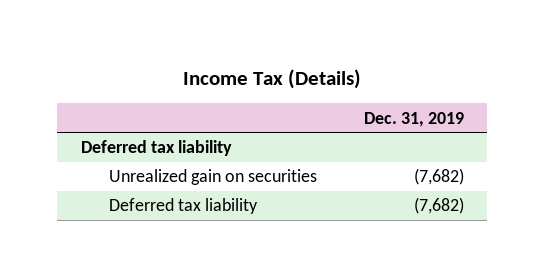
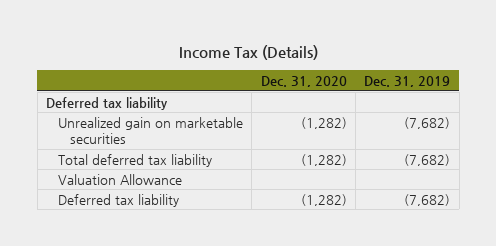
- | Dec. 31, 2019
+ | Dec. 31, 2020 | Dec. 31, 2019
- Unrealized gain on securities | (7,682)
+ Unrealized gain on marketable securities | (1,282) | (7,682)
+ Total deferred tax liability | (1,282) | (7,682)
+ Valuation Allowance

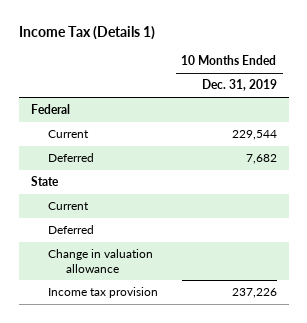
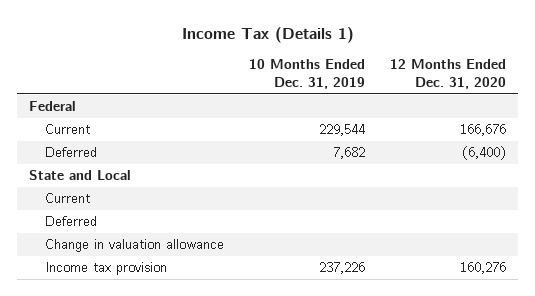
- | 10 Months Ended Dec. 31, 2019
+ | 10 Months Ended Dec. 31, 2019 | 12 Months Ended Dec. 31, 2020
- State
+ State and Local

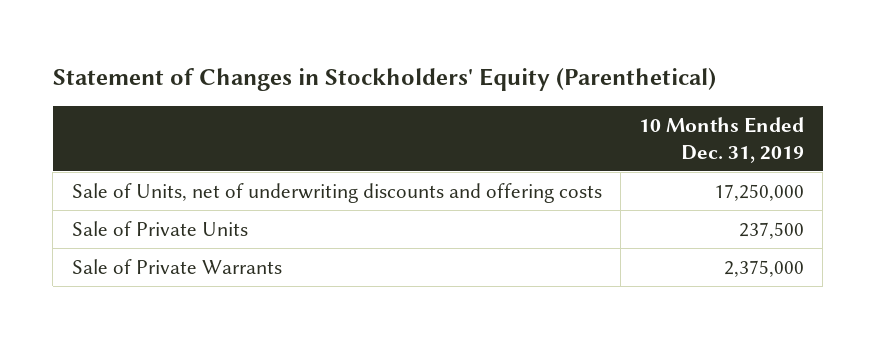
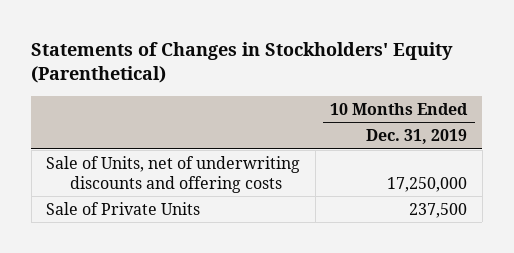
- Statement of Changes in Stockholders' Equity (Parenthetical)
+ Statements of Changes in Stockholders' Equity (Parenthetical)
- Sale of Private Warrants | 2,375,000

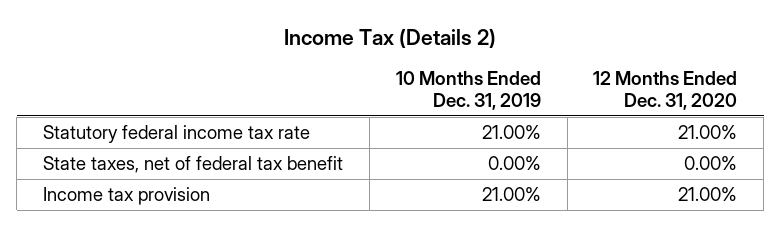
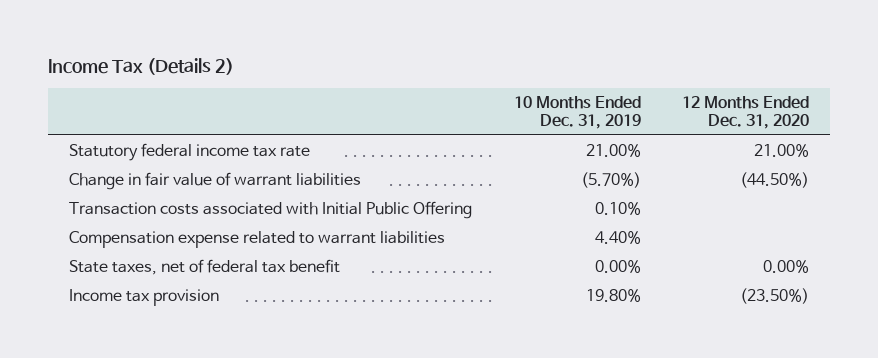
+ Change in fair value of warrant liabilities | (5.70%) | (44.50%)
+ Transaction costs associated with Initial Public Offering | 0.10% |
+ Compensation expense related to warrant liabilities | 4.40% |
- Income tax provision | 21.00% | 21.00%
+ Income tax provision | 19.80% | (23.50%)

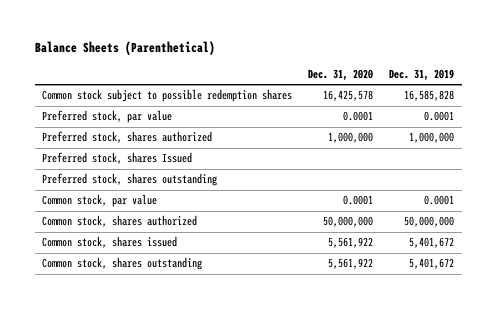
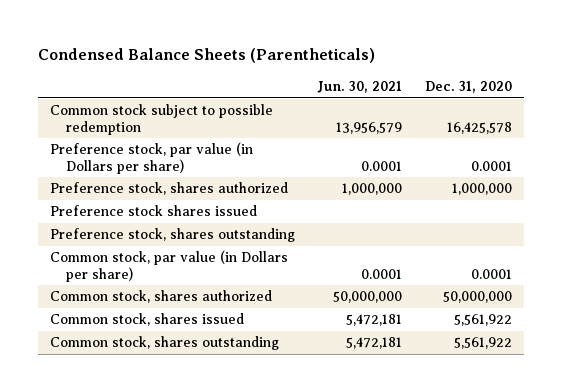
- Balance Sheets (Parenthetical)
+ Condensed Balance Sheets (Parentheticals)
- | Dec. 31, 2020 | Dec. 31, 2019
+ | Jun. 30, 2021 | Dec. 31, 2020
- Common stock subject to possible redemption shares | 16,425,578 | 16,585,828
- Preferred stock, par value | 0.0001 | 0.0001
- Preferred stock, shares authorized | 1,000,000 | 1,000,000
- Preferred stock, shares Issued
- Preferred stock, shares outstanding
- Common stock, par value | 0.0001 | 0.0001
+ Common stock subject to possible redemption | 13,956,579 | 16,425,578
+ Preference stock, par value (in Dollars per share) | 0.0001 | 0.0001
+ Preference stock, shares authorized | 1,000,000 | 1,000,000
+ Preference stock shares issued
+ Preference stock, shares outstanding
+ Common stock, par value (in Dollars per share) | 0.0001 | 0.0001

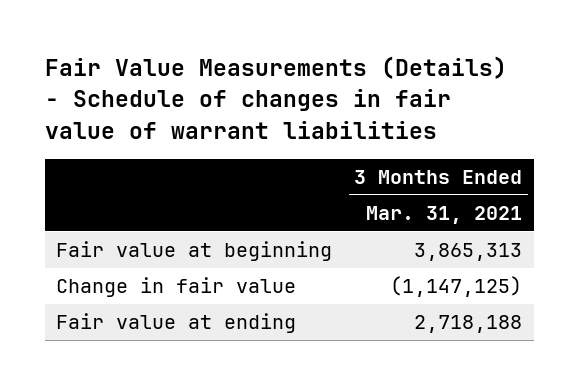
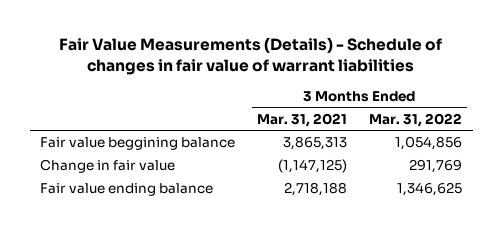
- | 3 Months Ended Mar. 31, 2021
+ | 3 Months Ended Mar. 31, 2021 | 3 Months Ended Mar. 31, 2022
- Fair value at beginning | 3,865,313
+ Fair value beggining balance | 3,865,313 | 1,054,856
- Fair value at ending | 2,718,188
+ Fair value ending balance | 2,718,188 | 1,346,625

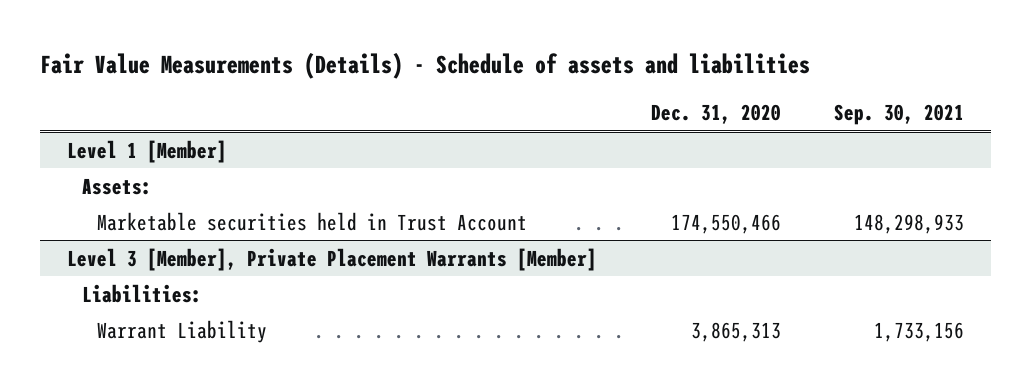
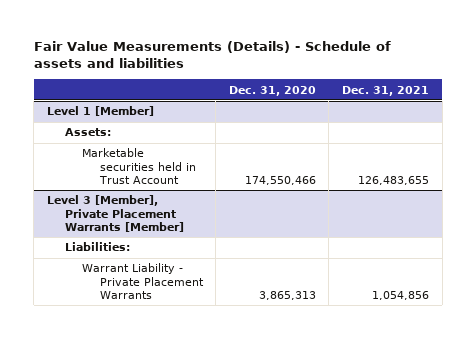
- | Dec. 31, 2020 | Sep. 30, 2021
+ | Dec. 31, 2020 | Dec. 31, 2021
@ Level 3 [Member], Private Placement Warrants [Member]
- Warrant Liability | 3,865,313 | 1,733,156
+ Warrant Liability - Private Placement Warrants | 3,865,313 | 1,054,856

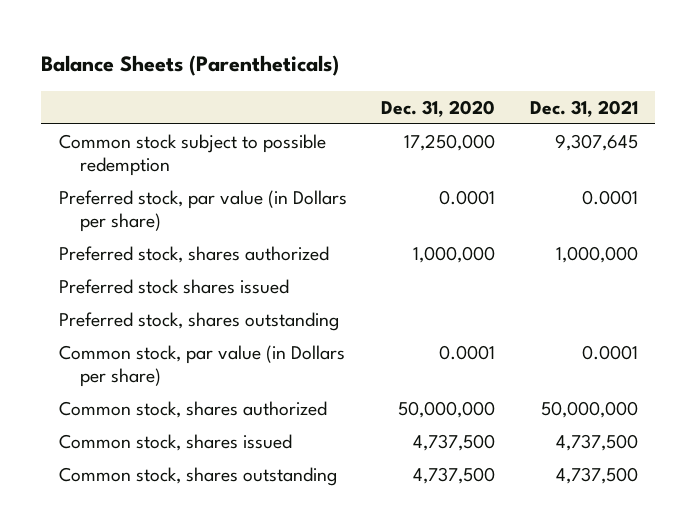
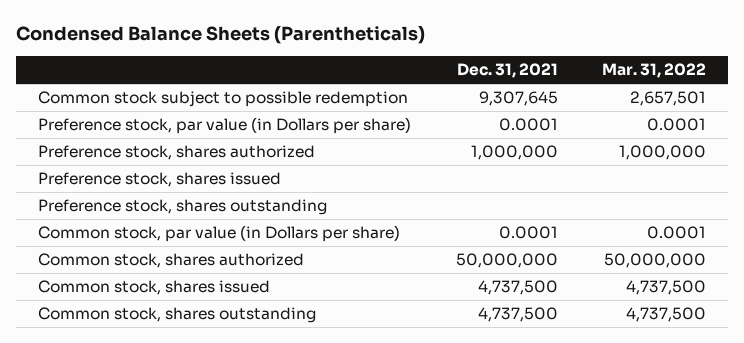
- Balance Sheets (Parentheticals)
+ Condensed Balance Sheets (Parentheticals)
- | Dec. 31, 2020 | Dec. 31, 2021
+ | Dec. 31, 2021 | Mar. 31, 2022
- Preferred stock, par value (in Dollars per share) | 0.0001 | 0.0001
- Preferred stock, shares authorized | 1,000,000 | 1,000,000
- Preferred stock shares issued
- Preferred stock, shares outstanding
+ Preference stock, par value (in Dollars per share) | 0.0001 | 0.0001
+ Preference stock, shares authorized | 1,000,000 | 1,000,000
+ Preference stock, shares issued
+ Preference stock, shares outstanding

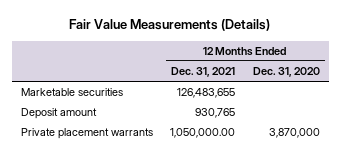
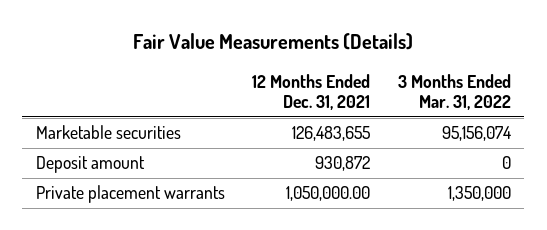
- | 12 Months Ended Dec. 31, 2021 | 12 Months Ended Dec. 31, 2020
+ | 12 Months Ended Dec. 31, 2021 | 3 Months Ended Mar. 31, 2022
- Deposit amount | 930,765 |
+ Deposit amount | 930,872 | 0

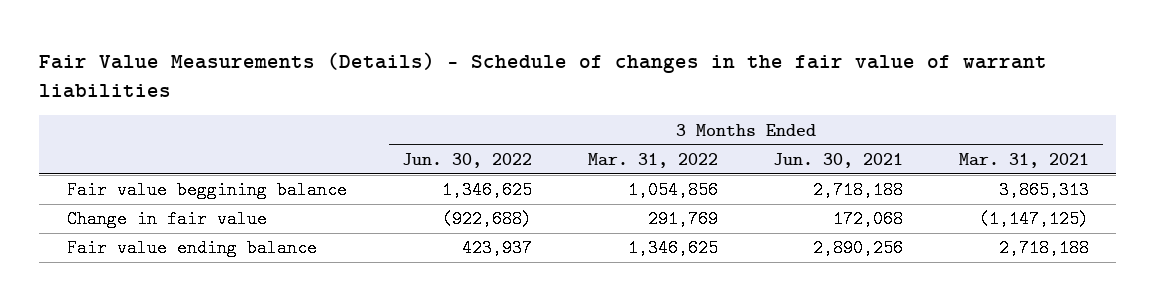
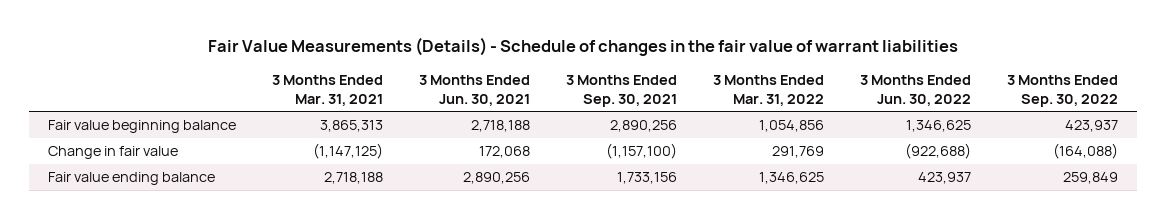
- | 3 Months Ended Jun. 30, 2022 | 3 Months Ended Mar. 31, 2022 | 3 Months Ended Jun. 30, 2021 | 3 Months Ended Mar. 31, 2021
+ | 3 Months Ended Mar. 31, 2021 | 3 Months Ended Jun. 30, 2021 | 3 Months Ended Sep. 30, 2021 | 3 Months Ended Mar. 31, 2022 | 3 Months Ended Jun. 30, 2022 | 3 Months Ended Sep. 30, 2022
- Fair value beggining balance | 1,346,625 | 1,054,856 | 2,718,188 | 3,865,313
+ Fair value beginning balance | 3,865,313 | 2,718,188 | 2,890,256 | 1,054,856 | 1,346,625 | 423,937

